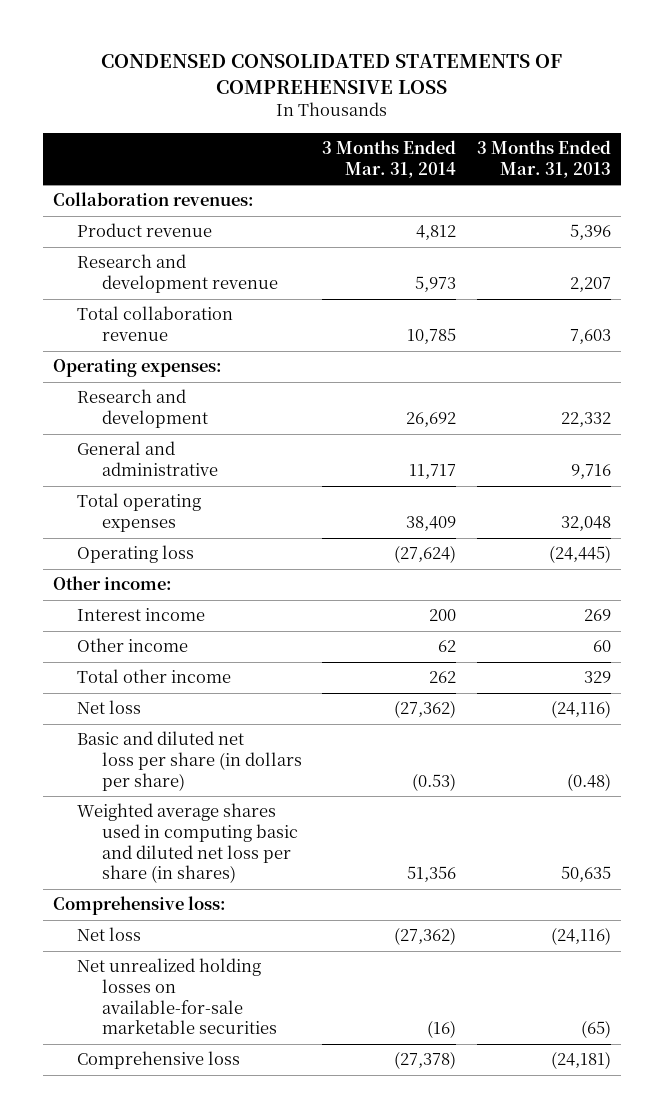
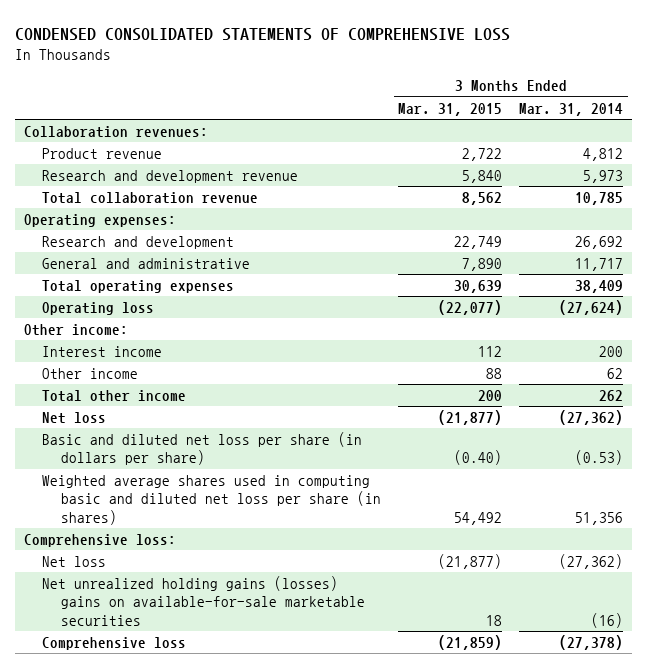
- | 3 Months Ended Mar. 31, 2014 | 3 Months Ended Mar. 31, 2013
+ | 3 Months Ended Mar. 31, 2015 | 3 Months Ended Mar. 31, 2014
- Net unrealized holding losses on available-for-sale marketable securities | (16) | (65)
+ Net unrealized holding gains (losses) gains on available-for-sale marketable securities | 18 | (16)

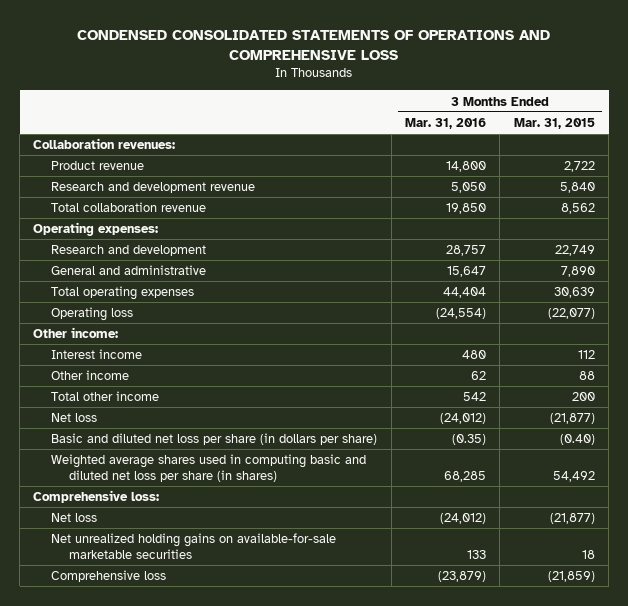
- CONDENSED CONSOLIDATED STATEMENTS OF COMPREHENSIVE LOSS
+ CONDENSED CONSOLIDATED STATEMENTS OF OPERATIONS AND COMPREHENSIVE LOSS
- | 3 Months Ended Mar. 31, 2015 | 3 Months Ended Mar. 31, 2014
+ | 3 Months Ended Mar. 31, 2016 | 3 Months Ended Mar. 31, 2015
- Net unrealized holding gains (losses) gains on available-for-sale marketable securities | 18 | (16)
+ Net unrealized holding gains on available-for-sale marketable securities | 133 | 18

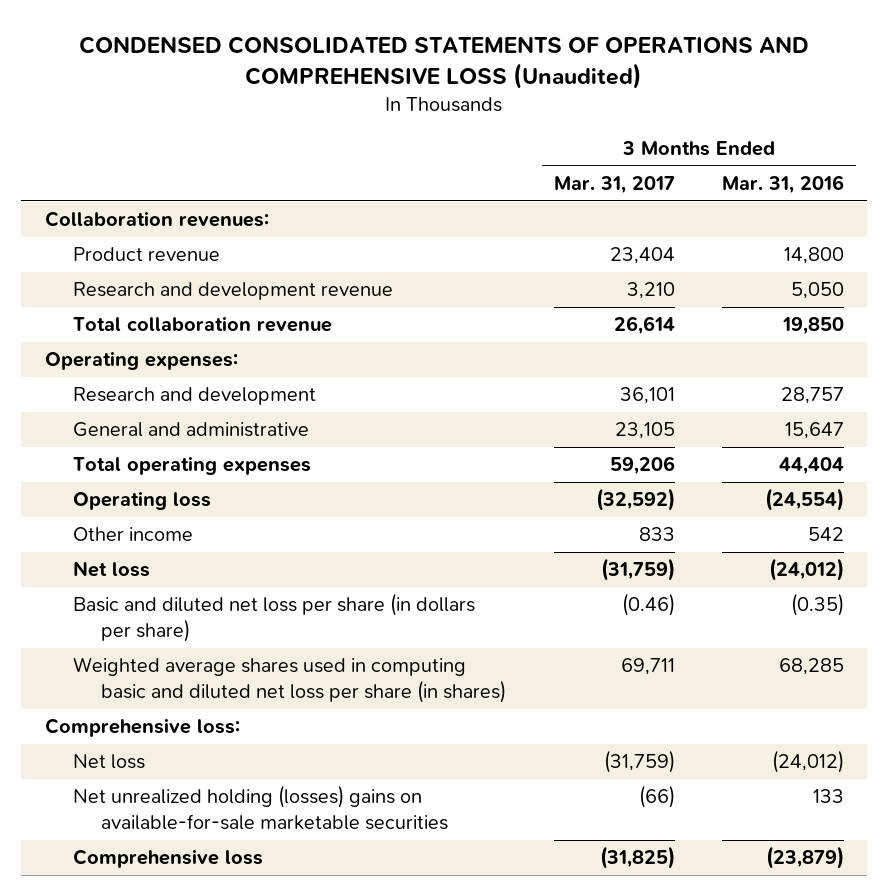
- CONDENSED CONSOLIDATED STATEMENTS OF OPERATIONS AND COMPREHENSIVE LOSS
+ CONDENSED CONSOLIDATED STATEMENTS OF OPERATIONS AND COMPREHENSIVE LOSS (Unaudited)
- | 3 Months Ended Mar. 31, 2016 | 3 Months Ended Mar. 31, 2015
+ | 3 Months Ended Mar. 31, 2017 | 3 Months Ended Mar. 31, 2016
- Other income:
- Interest income | 480 | 112
- Other income | 62 | 88
- Total other income | 542 | 200
+ Other income | 833 | 542
- Net unrealized holding gains on available-for-sale marketable securities | 133 | 18
+ Net unrealized holding (losses) gains on available-for-sale marketable securities | (66) | 133

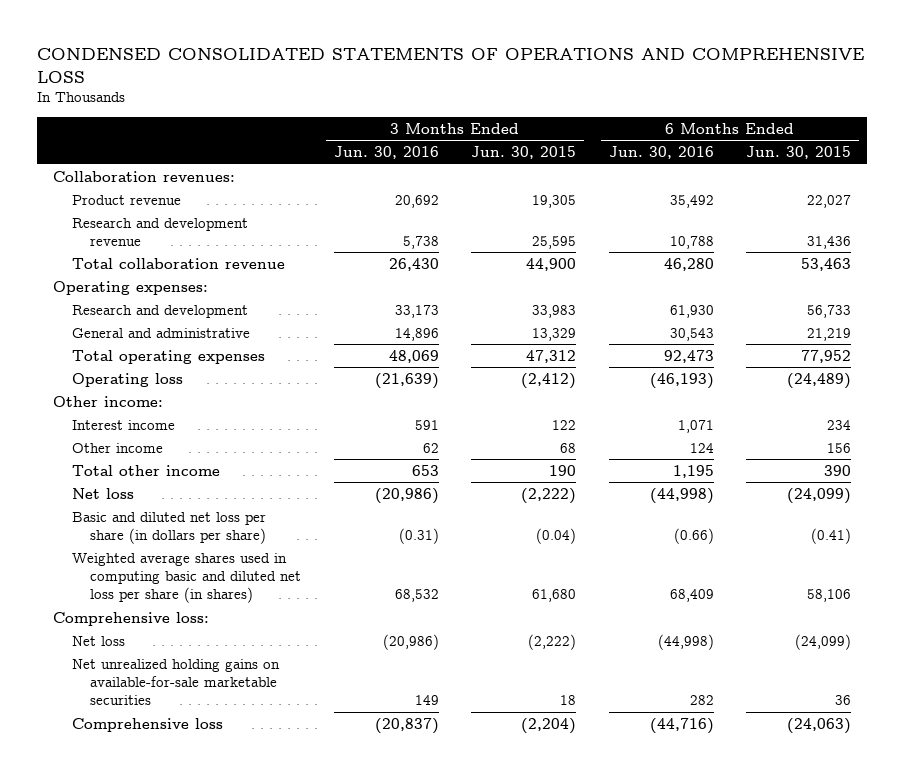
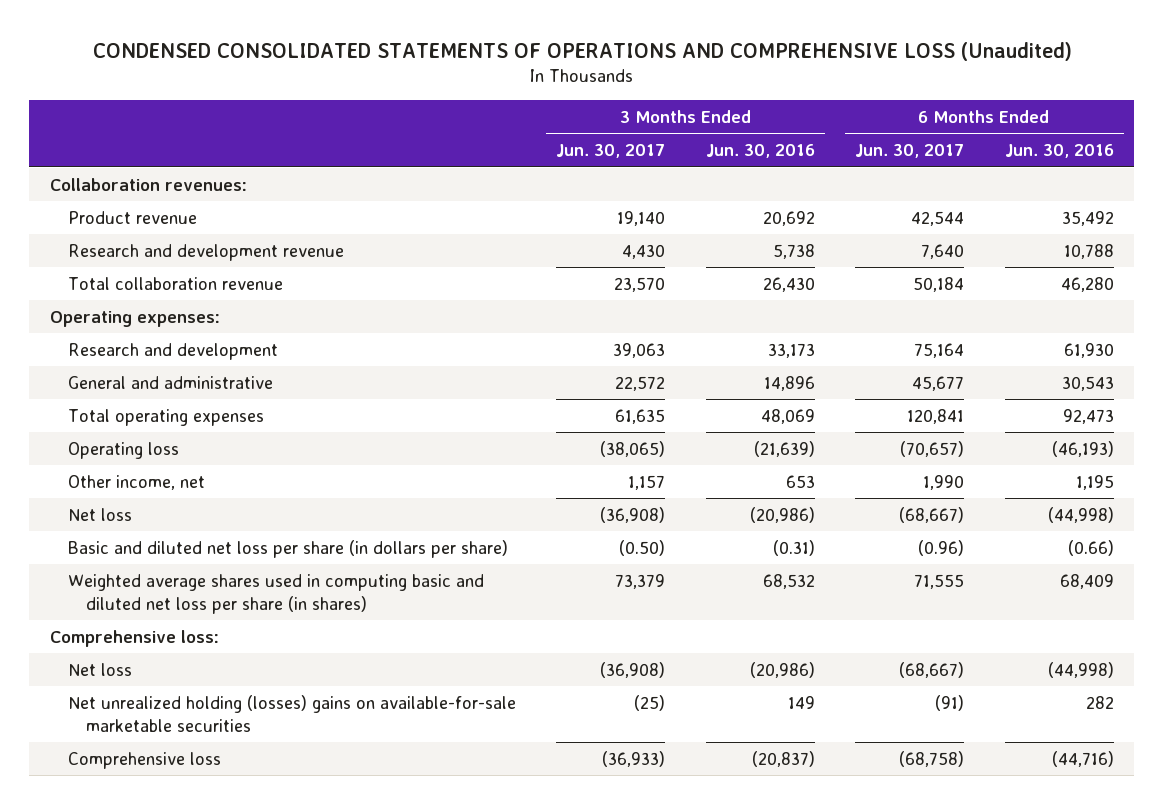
- CONDENSED CONSOLIDATED STATEMENTS OF OPERATIONS AND COMPREHENSIVE LOSS
+ CONDENSED CONSOLIDATED STATEMENTS OF OPERATIONS AND COMPREHENSIVE LOSS (Unaudited)
- | 3 Months Ended Jun. 30, 2016 | 3 Months Ended Jun. 30, 2015 | 6 Months Ended Jun. 30, 2016 | 6 Months Ended Jun. 30, 2015
+ | 3 Months Ended Jun. 30, 2017 | 3 Months Ended Jun. 30, 2016 | 6 Months Ended Jun. 30, 2017 | 6 Months Ended Jun. 30, 2016
- Other income:
- Interest income | 591 | 122 | 1,071 | 234
- Other income | 62 | 68 | 124 | 156
- Total other income | 653 | 190 | 1,195 | 390
+ Other income, net | 1,157 | 653 | 1,990 | 1,195
- Net unrealized holding gains on available-for-sale marketable securities | 149 | 18 | 282 | 36
+ Net unrealized holding (losses) gains on available-for-sale marketable securities | (25) | 149 | (91) | 282

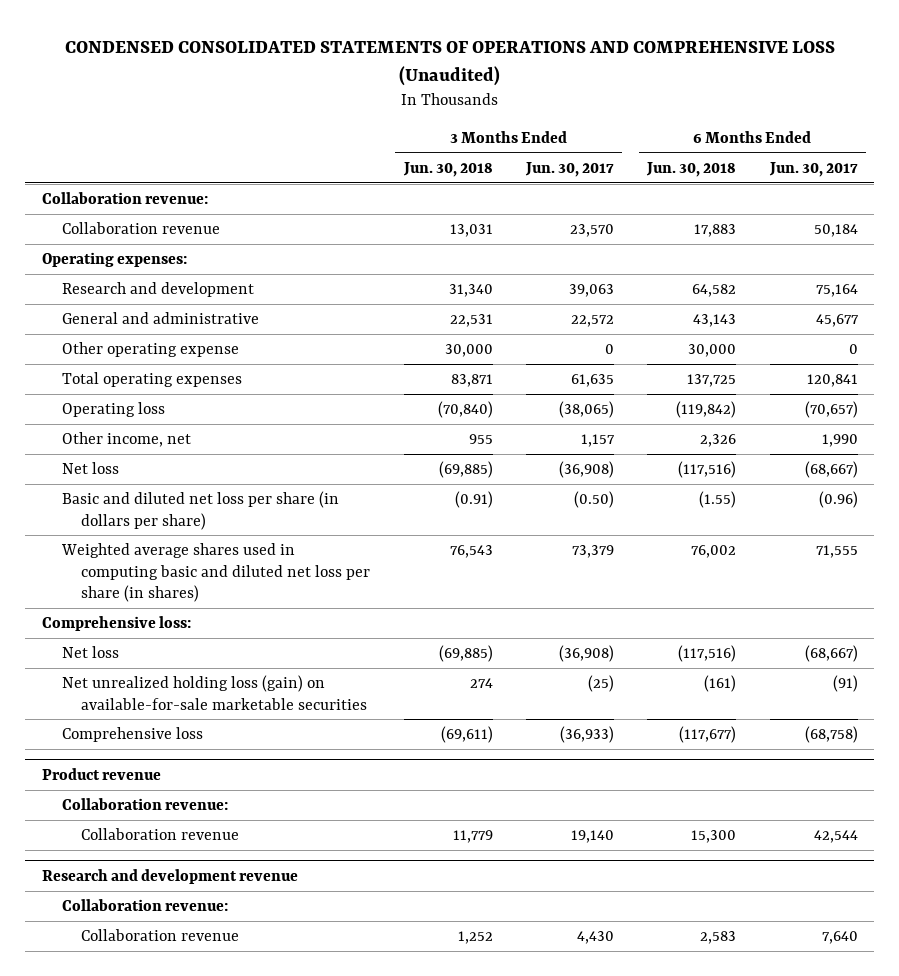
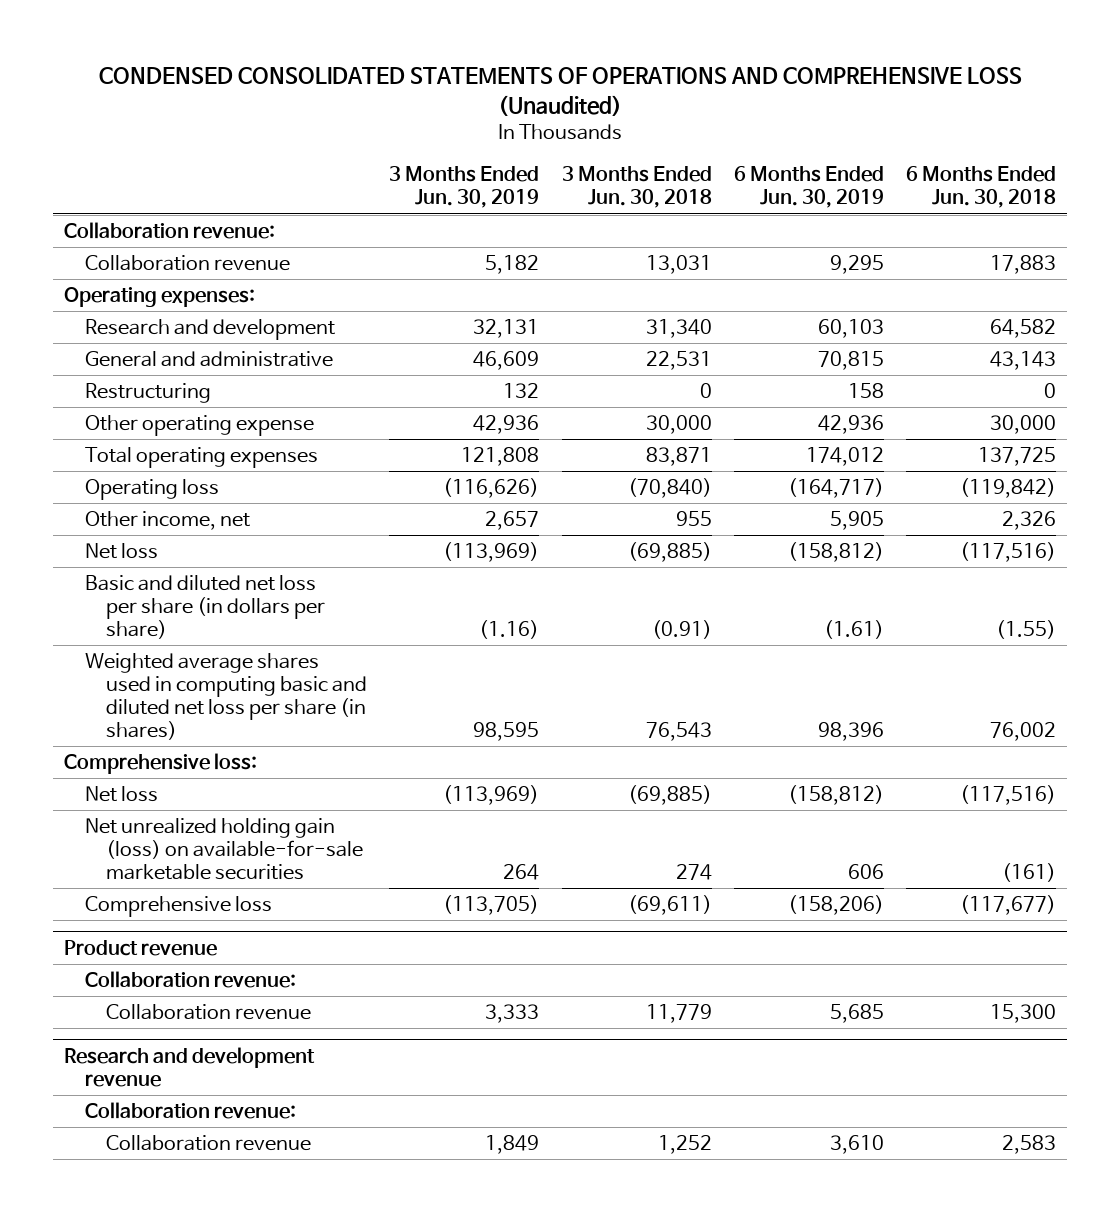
- | 3 Months Ended Jun. 30, 2018 | 3 Months Ended Jun. 30, 2017 | 6 Months Ended Jun. 30, 2018 | 6 Months Ended Jun. 30, 2017
+ | 3 Months Ended Jun. 30, 2019 | 3 Months Ended Jun. 30, 2018 | 6 Months Ended Jun. 30, 2019 | 6 Months Ended Jun. 30, 2018
+ Restructuring | 132 | 0 | 158 | 0
- Net unrealized holding loss (gain) on available-for-sale marketable securities | 274 | (25) | (161) | (91)
+ Net unrealized holding gain (loss) on available-for-sale marketable securities | 264 | 274 | 606 | (161)

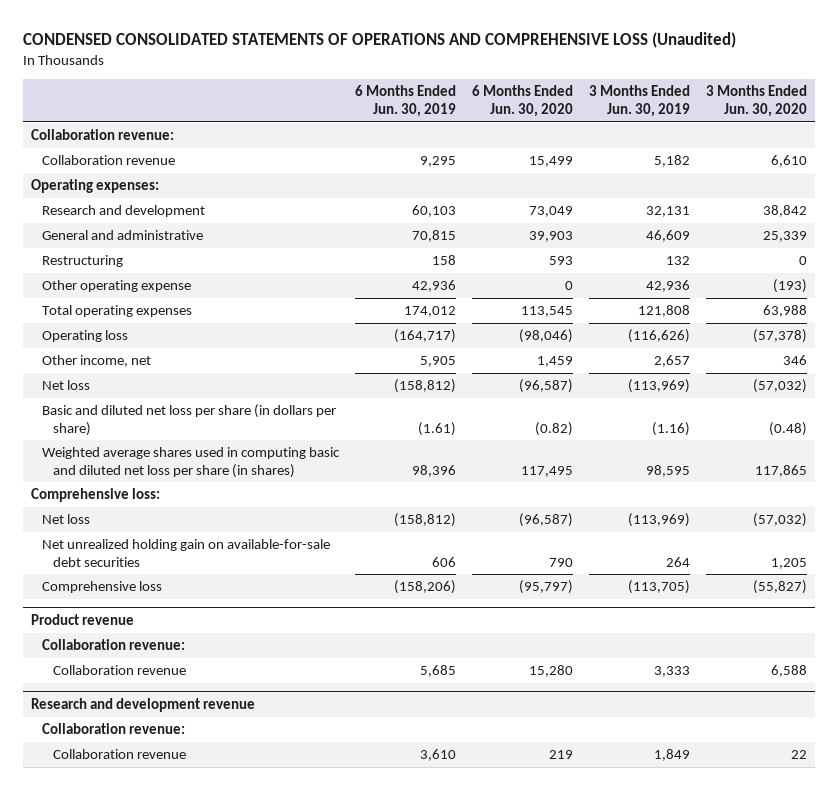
- | 3 Months Ended Jun. 30, 2019 | 3 Months Ended Jun. 30, 2018 | 6 Months Ended Jun. 30, 2019 | 6 Months Ended Jun. 30, 2018
+ | 6 Months Ended Jun. 30, 2019 | 6 Months Ended Jun. 30, 2020 | 3 Months Ended Jun. 30, 2019 | 3 Months Ended Jun. 30, 2020
- Net unrealized holding gain (loss) on available-for-sale marketable securities | 264 | 274 | 606 | (161)
+ Net unrealized holding gain on available-for-sale debt securities | 606 | 790 | 264 | 1,205

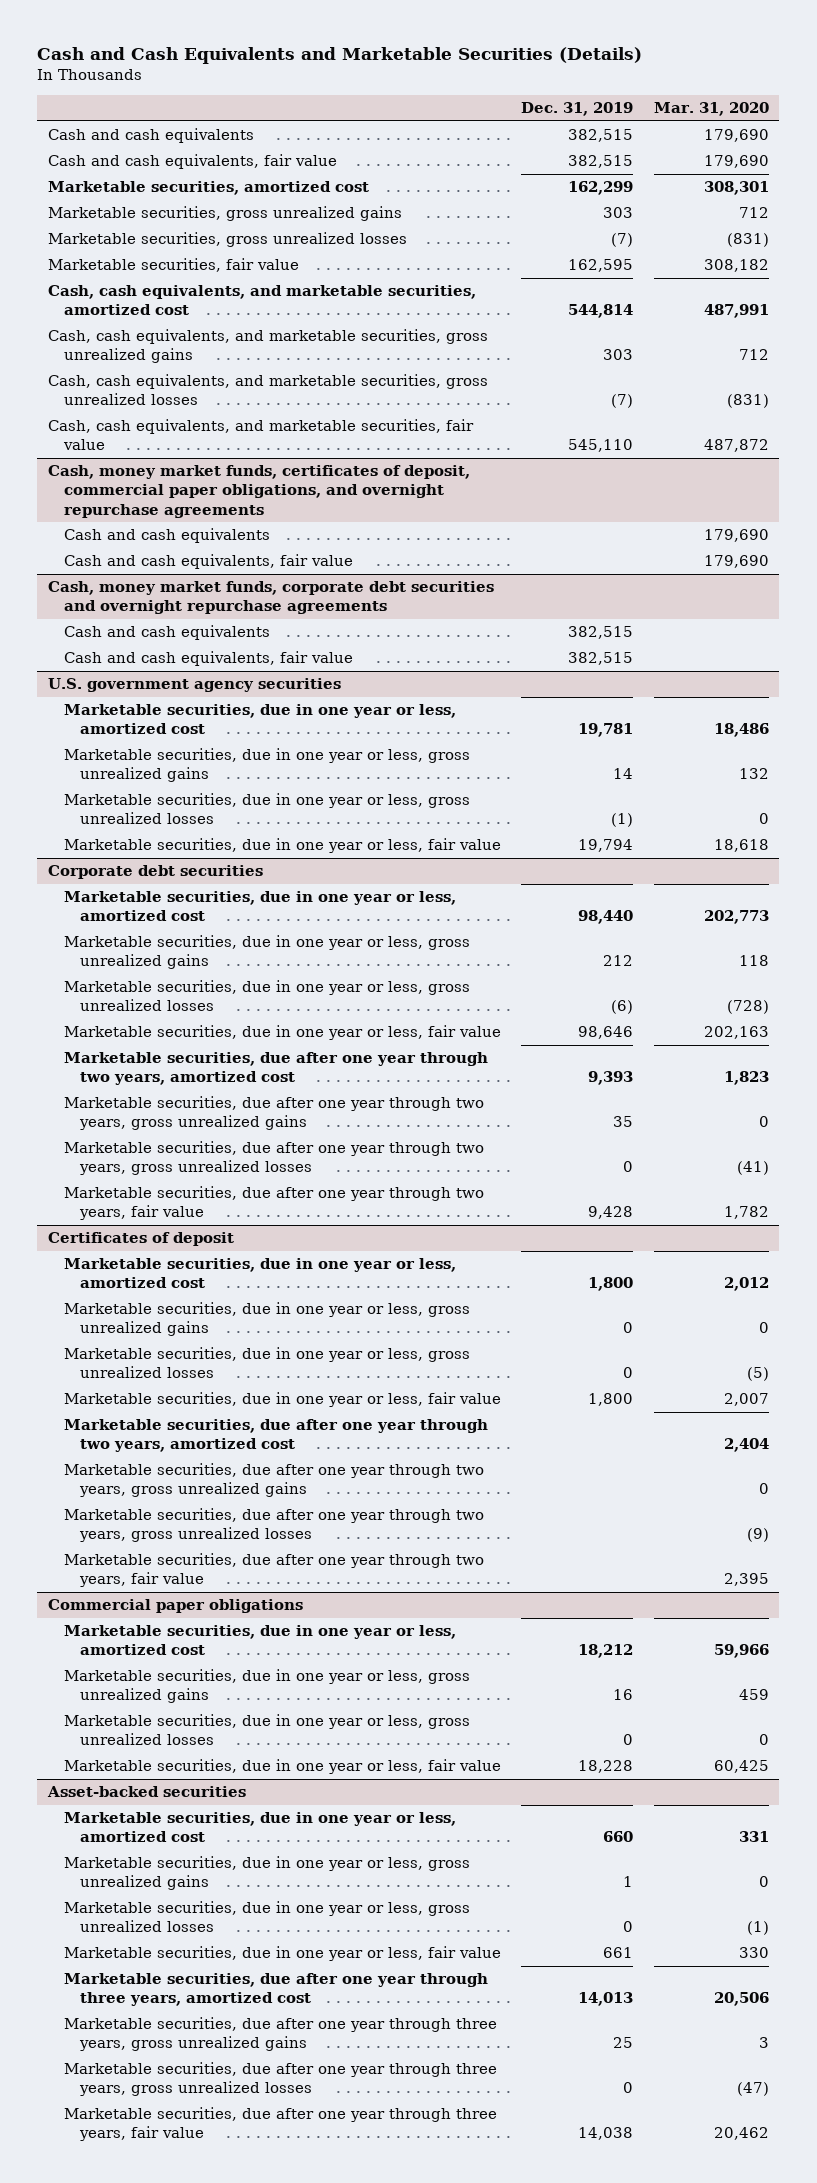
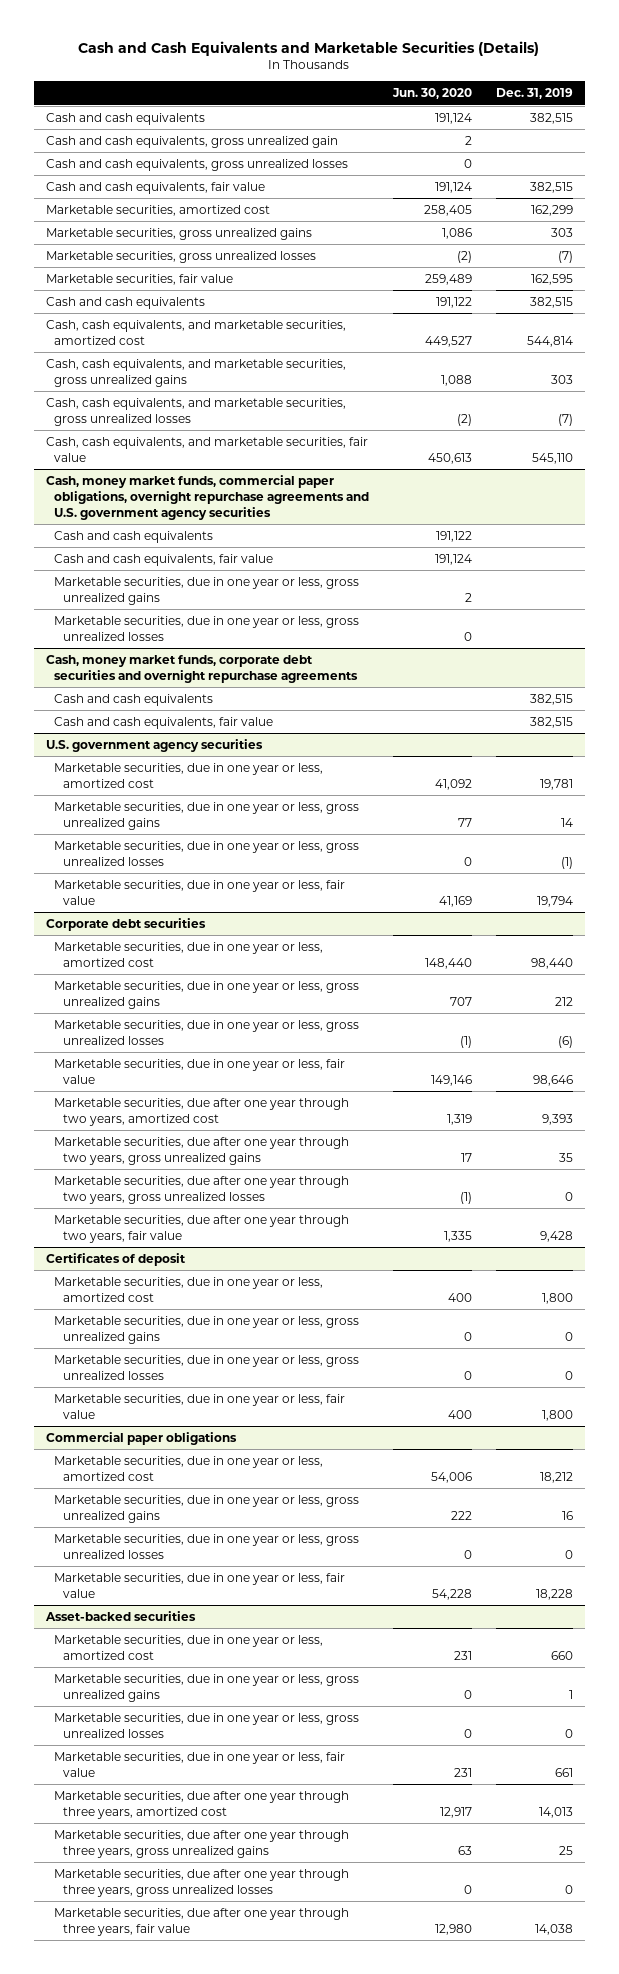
- | Dec. 31, 2019 | Mar. 31, 2020
+ | Jun. 30, 2020 | Dec. 31, 2019
+ Cash and cash equivalents, gross unrealized gain | 2 |
+ Cash and cash equivalents, gross unrealized losses | 0 |
+ Cash and cash equivalents | 191,122 | 382,515
- Cash, money market funds, certificates of deposit, commercial paper obligations, and overnight repurchase agreements
+ Cash, money market funds, commercial paper obligations, overnight repurchase agreements and U.S. government agency securities
+ Marketable securities, due in one year or less, gross unrealized gains | 2 |
+ Marketable securities, due in one year or less, gross unrealized losses | 0 |
@ Certificates of deposit
- Marketable securities, due after one year through two years, amortized cost | | 2,404
- Marketable securities, due after one year through two years, gross unrealized gains | | 0
- Marketable securities, due after one year through two years, gross unrealized losses | | (9)
- Marketable securities, due after one year through two years, fair value | | 2,395

